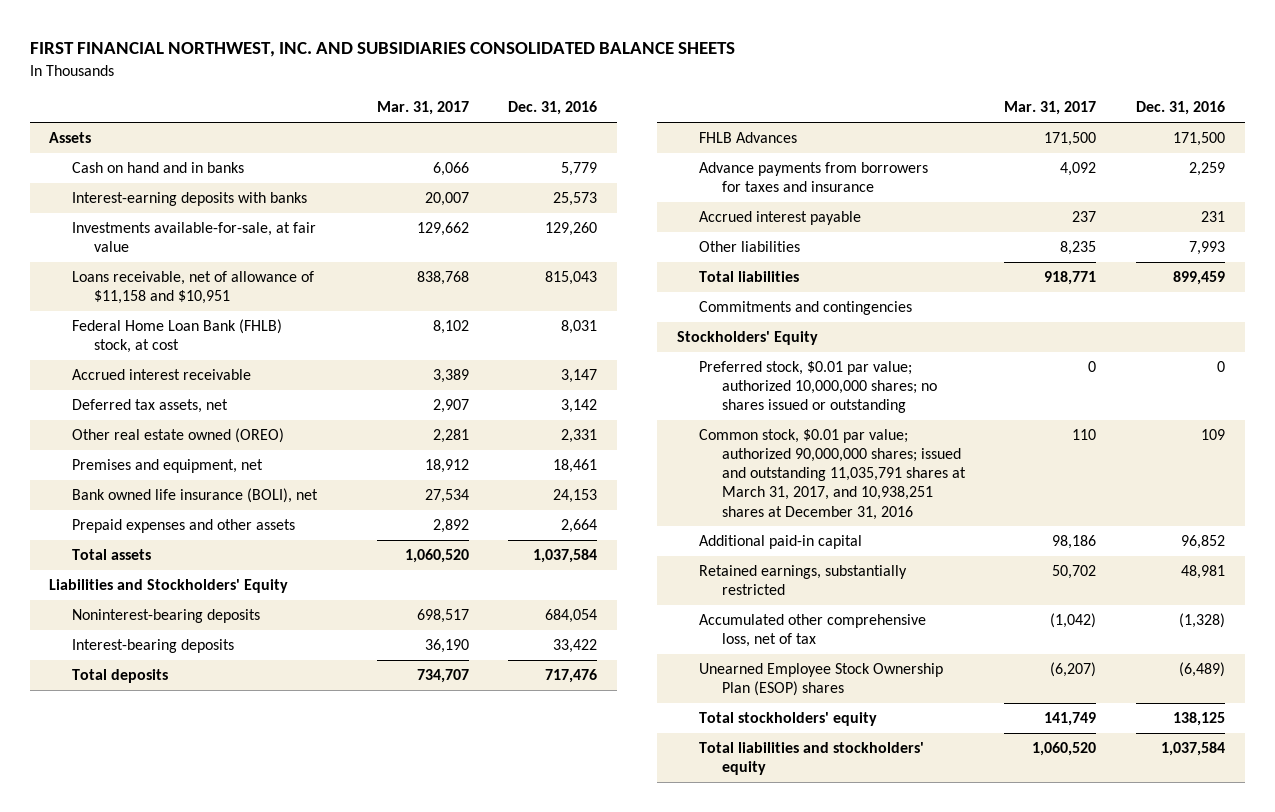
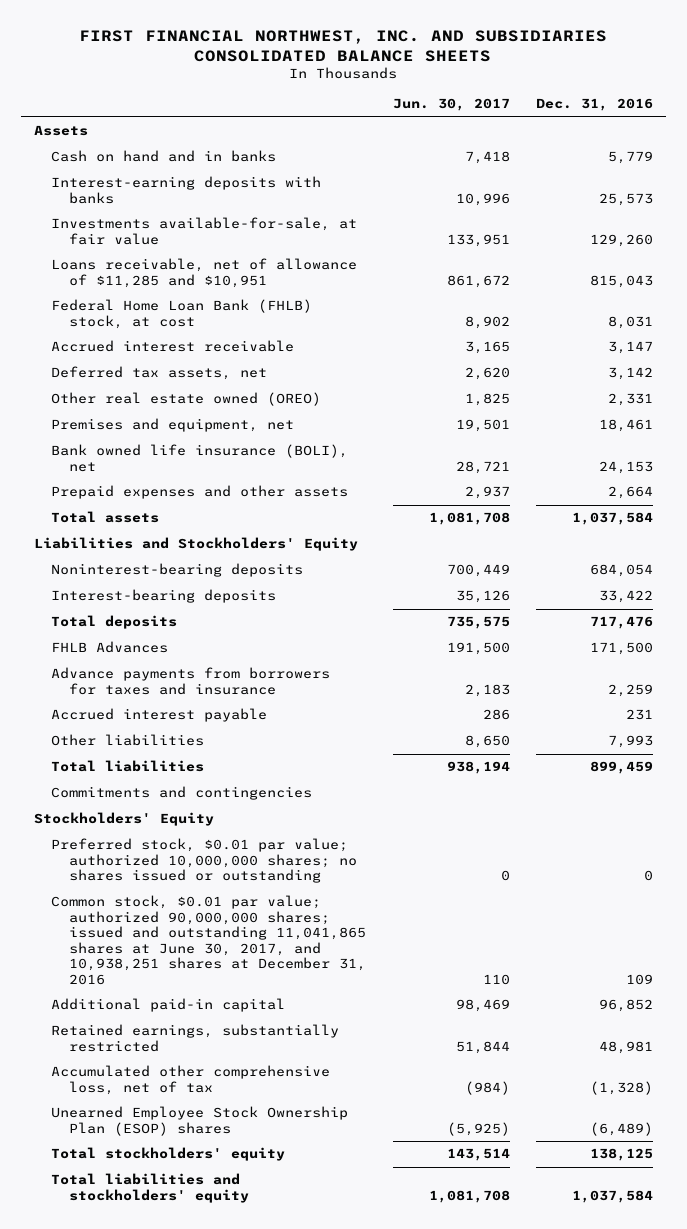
- | Mar. 31, 2017 | Dec. 31, 2016
+ | Jun. 30, 2017 | Dec. 31, 2016
- Loans receivable, net of allowance of $11,158 and $10,951 | 838,768 | 815,043
+ Loans receivable, net of allowance of $11,285 and $10,951 | 861,672 | 815,043
- Common stock, $0.01 par value; authorized 90,000,000 shares; issued and outstanding 11,035,791 shares at March 31, 2017, and 10,938,251 shares at December 31, 2016 | 110 | 109
+ Common stock, $0.01 par value; authorized 90,000,000 shares; issued and outstanding 11,041,865 shares at June 30, 2017, and 10,938,251 shares at December 31, 2016 | 110 | 109

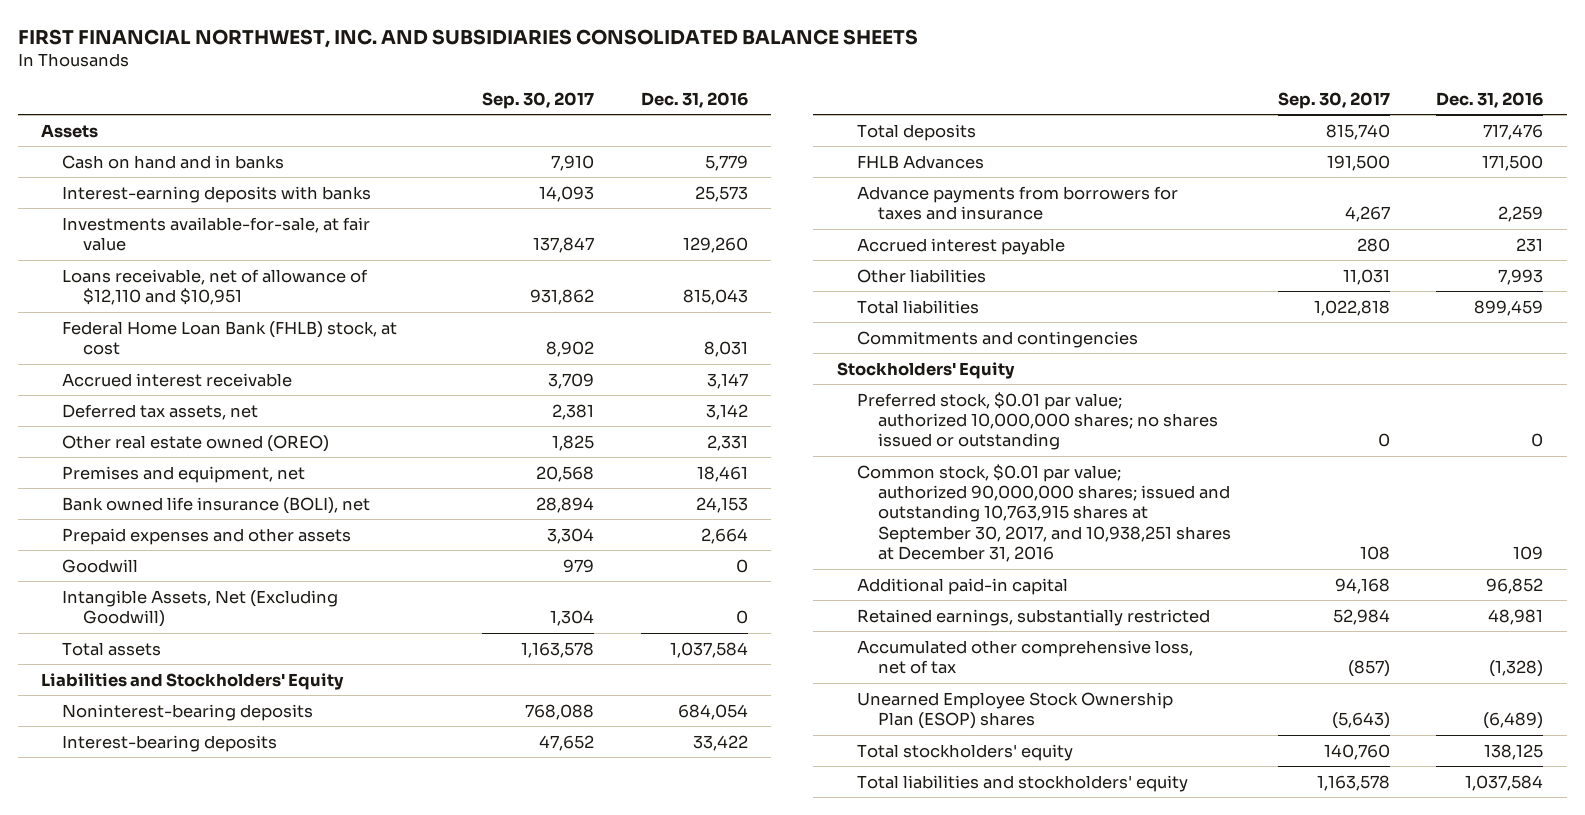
- | Jun. 30, 2017 | Dec. 31, 2016
+ | Sep. 30, 2017 | Dec. 31, 2016
- Loans receivable, net of allowance of $11,285 and $10,951 | 861,672 | 815,043
+ Loans receivable, net of allowance of $12,110 and $10,951 | 931,862 | 815,043
+ Goodwill | 979 | 0
+ Intangible Assets, Net (Excluding Goodwill) | 1,304 | 0
- Common stock, $0.01 par value; authorized 90,000,000 shares; issued and outstanding 11,041,865 shares at June 30, 2017, and 10,938,251 shares at December 31, 2016 | 110 | 109
+ Common stock, $0.01 par value; authorized 90,000,000 shares; issued and outstanding 10,763,915 shares at September 30, 2017, and 10,938,251 shares at December 31, 2016 | 108 | 109

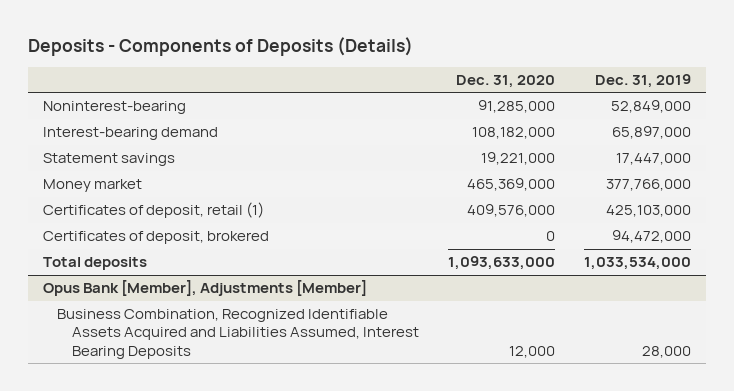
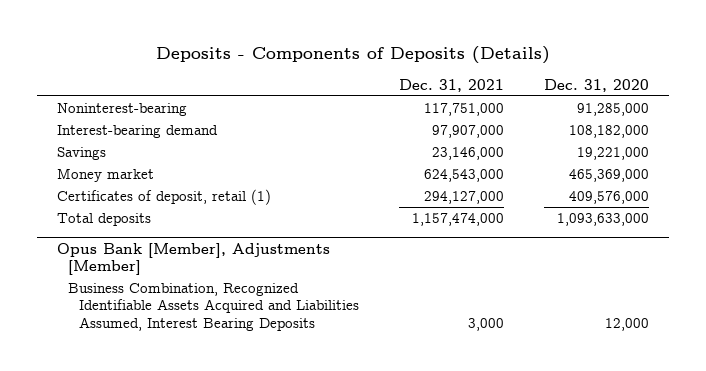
- | Dec. 31, 2020 | Dec. 31, 2019
+ | Dec. 31, 2021 | Dec. 31, 2020
- Statement savings | 19,221,000 | 17,447,000
+ Savings | 23,146,000 | 19,221,000
- Certificates of deposit, brokered | 0 | 94,472,000

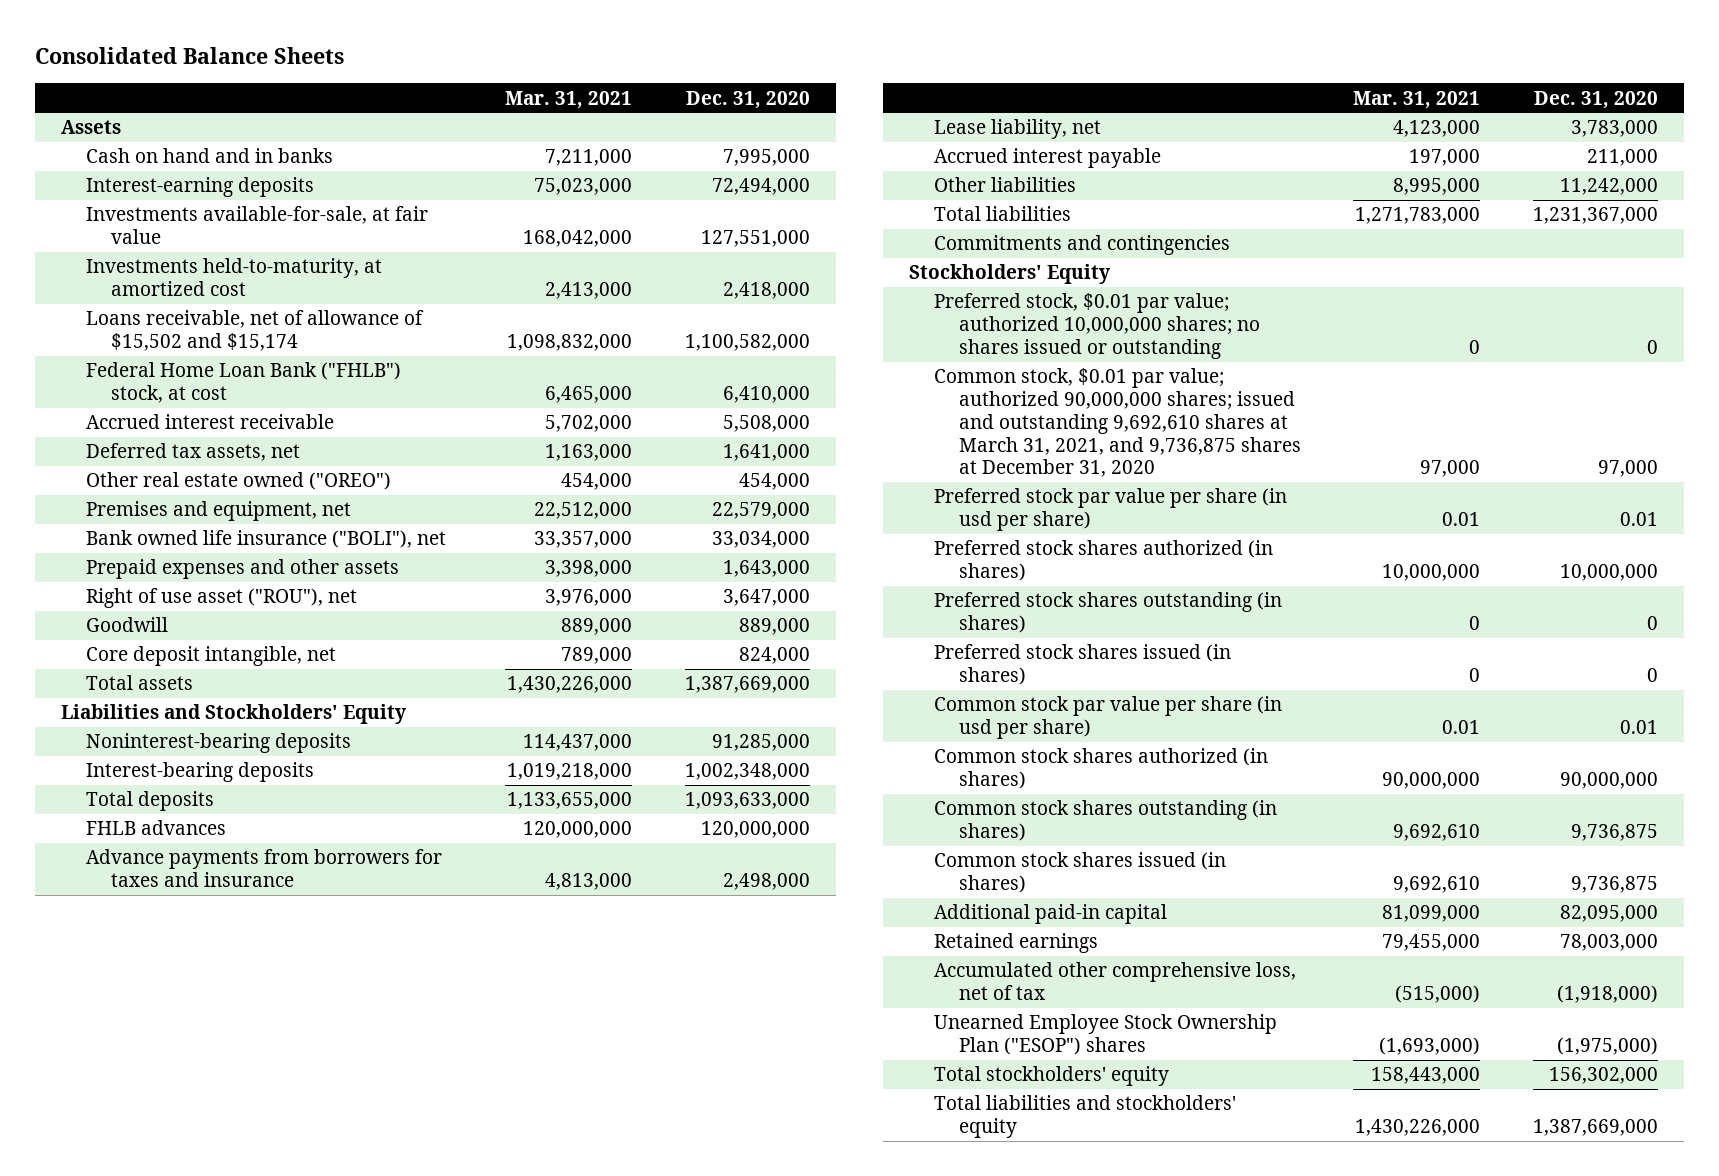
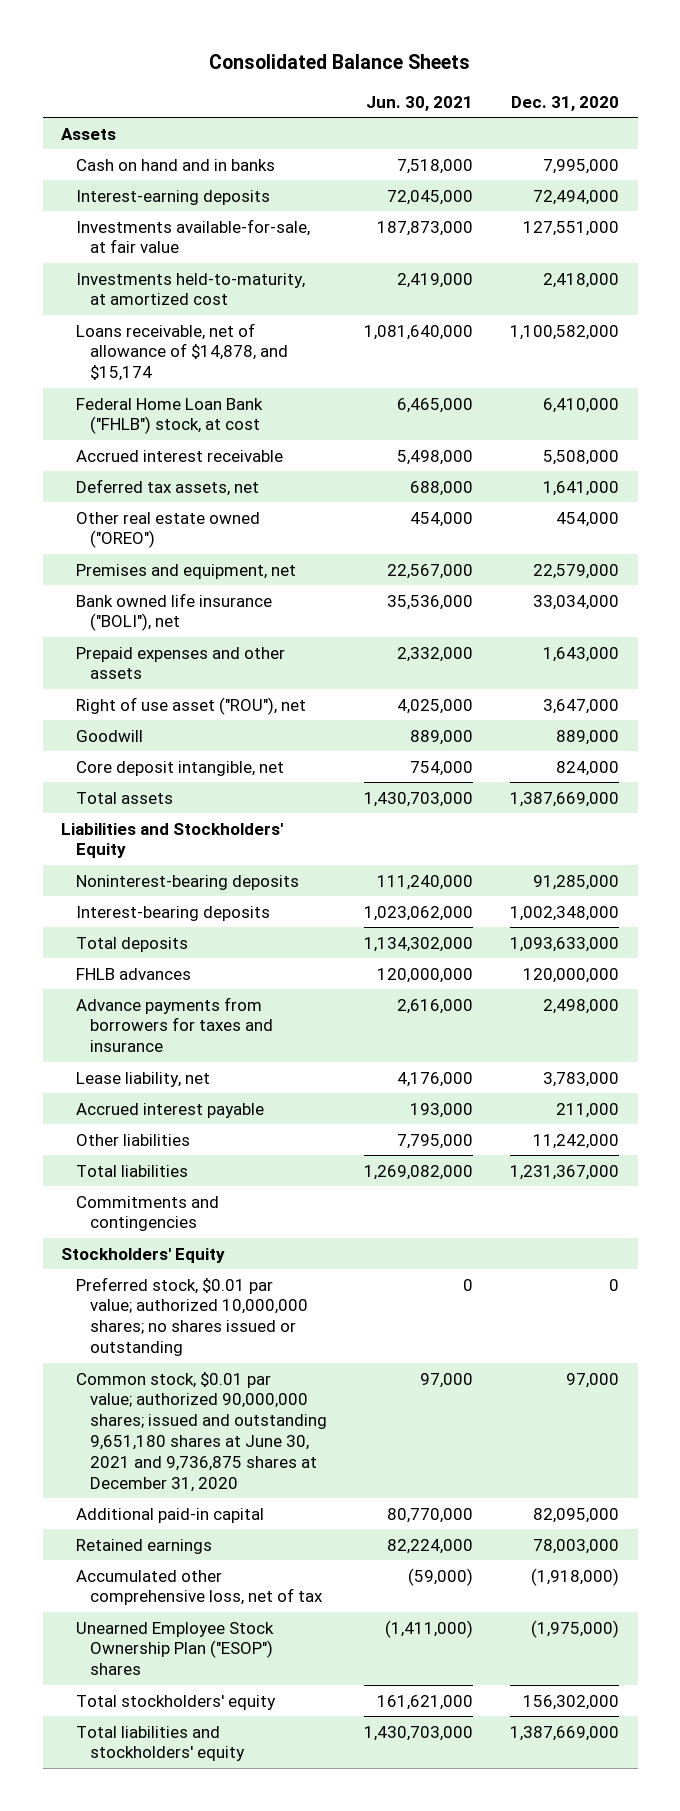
- | Mar. 31, 2021 | Dec. 31, 2020
+ | Jun. 30, 2021 | Dec. 31, 2020
- Loans receivable, net of allowance of $15,502 and $15,174 | 1,098,832,000 | 1,100,582,000
+ Loans receivable, net of allowance of $14,878, and $15,174 | 1,081,640,000 | 1,100,582,000
- Common stock, $0.01 par value; authorized 90,000,000 shares; issued and outstanding 9,692,610 shares at March 31, 2021, and 9,736,875 shares at December 31, 2020 | 97,000 | 97,000
- Preferred stock par value per share (in usd per share) | 0.01 | 0.01
- Preferred stock shares authorized (in shares) | 10,000,000 | 10,000,000
- Preferred stock shares outstanding (in shares) | 0 | 0
- Preferred stock shares issued (in shares) | 0 | 0
- Common stock par value per share (in usd per share) | 0.01 | 0.01
- Common stock shares authorized (in shares) | 90,000,000 | 90,000,000
- Common stock shares outstanding (in shares) | 9,692,610 | 9,736,875
- Common stock shares issued (in shares) | 9,692,610 | 9,736,875
+ Common stock, $0.01 par value; authorized 90,000,000 shares; issued and outstanding 9,651,180 shares at June 30, 2021 and 9,736,875 shares at December 31, 2020 | 97,000 | 97,000

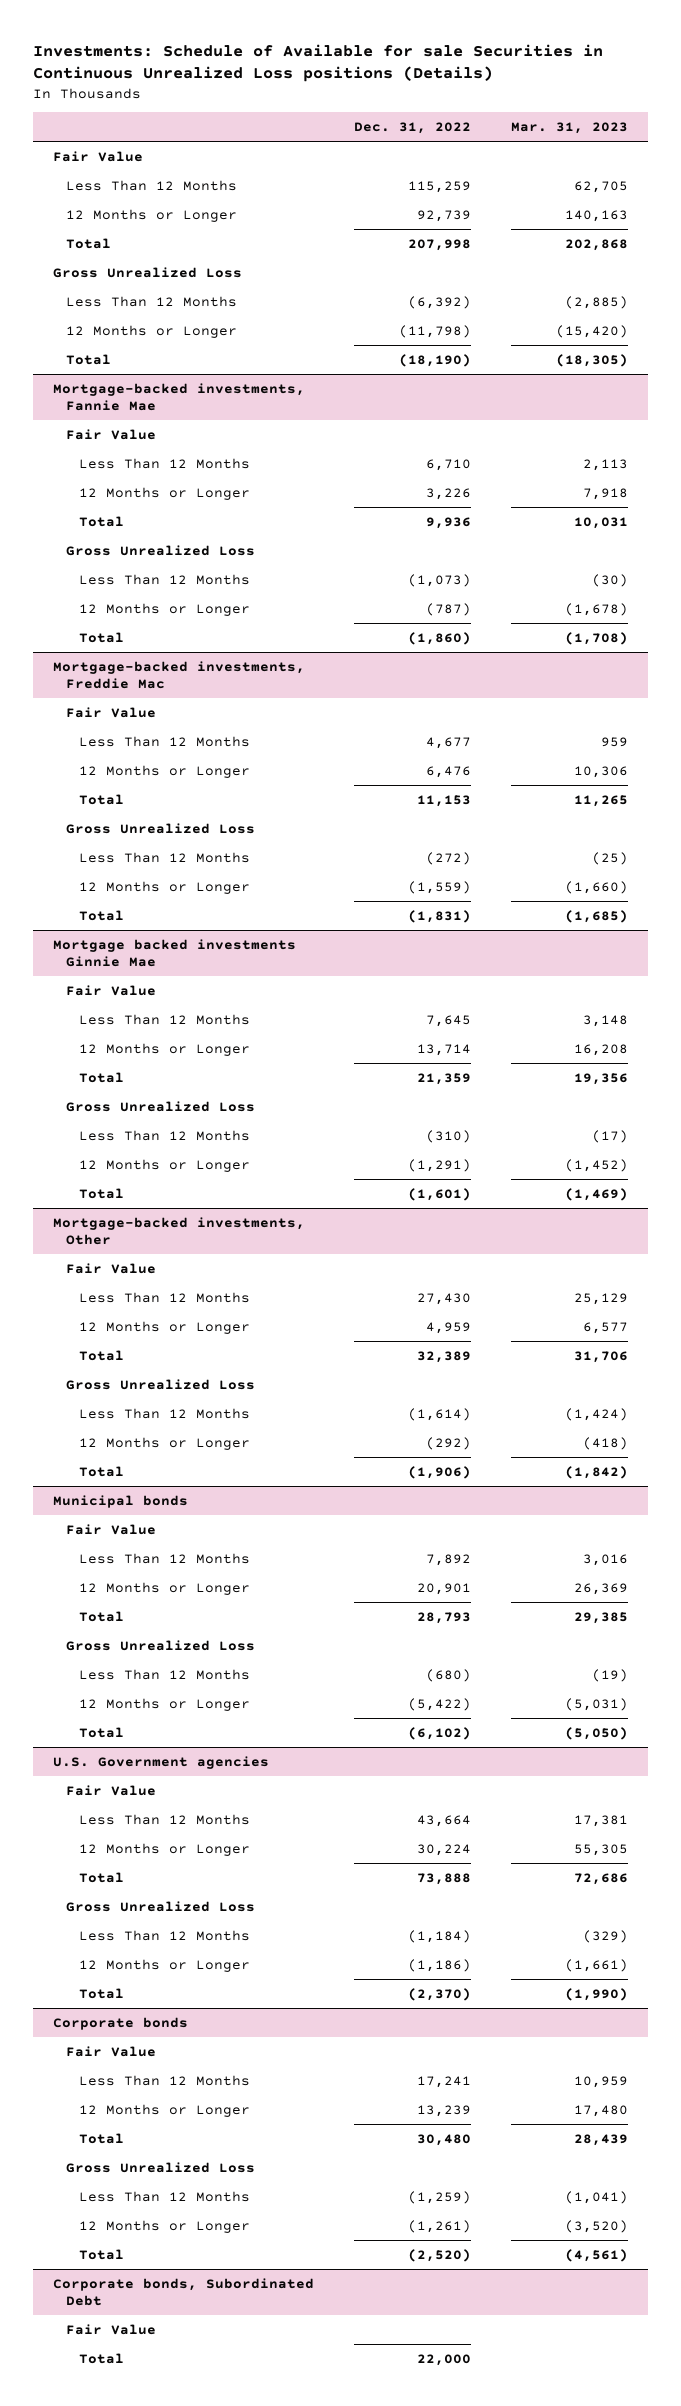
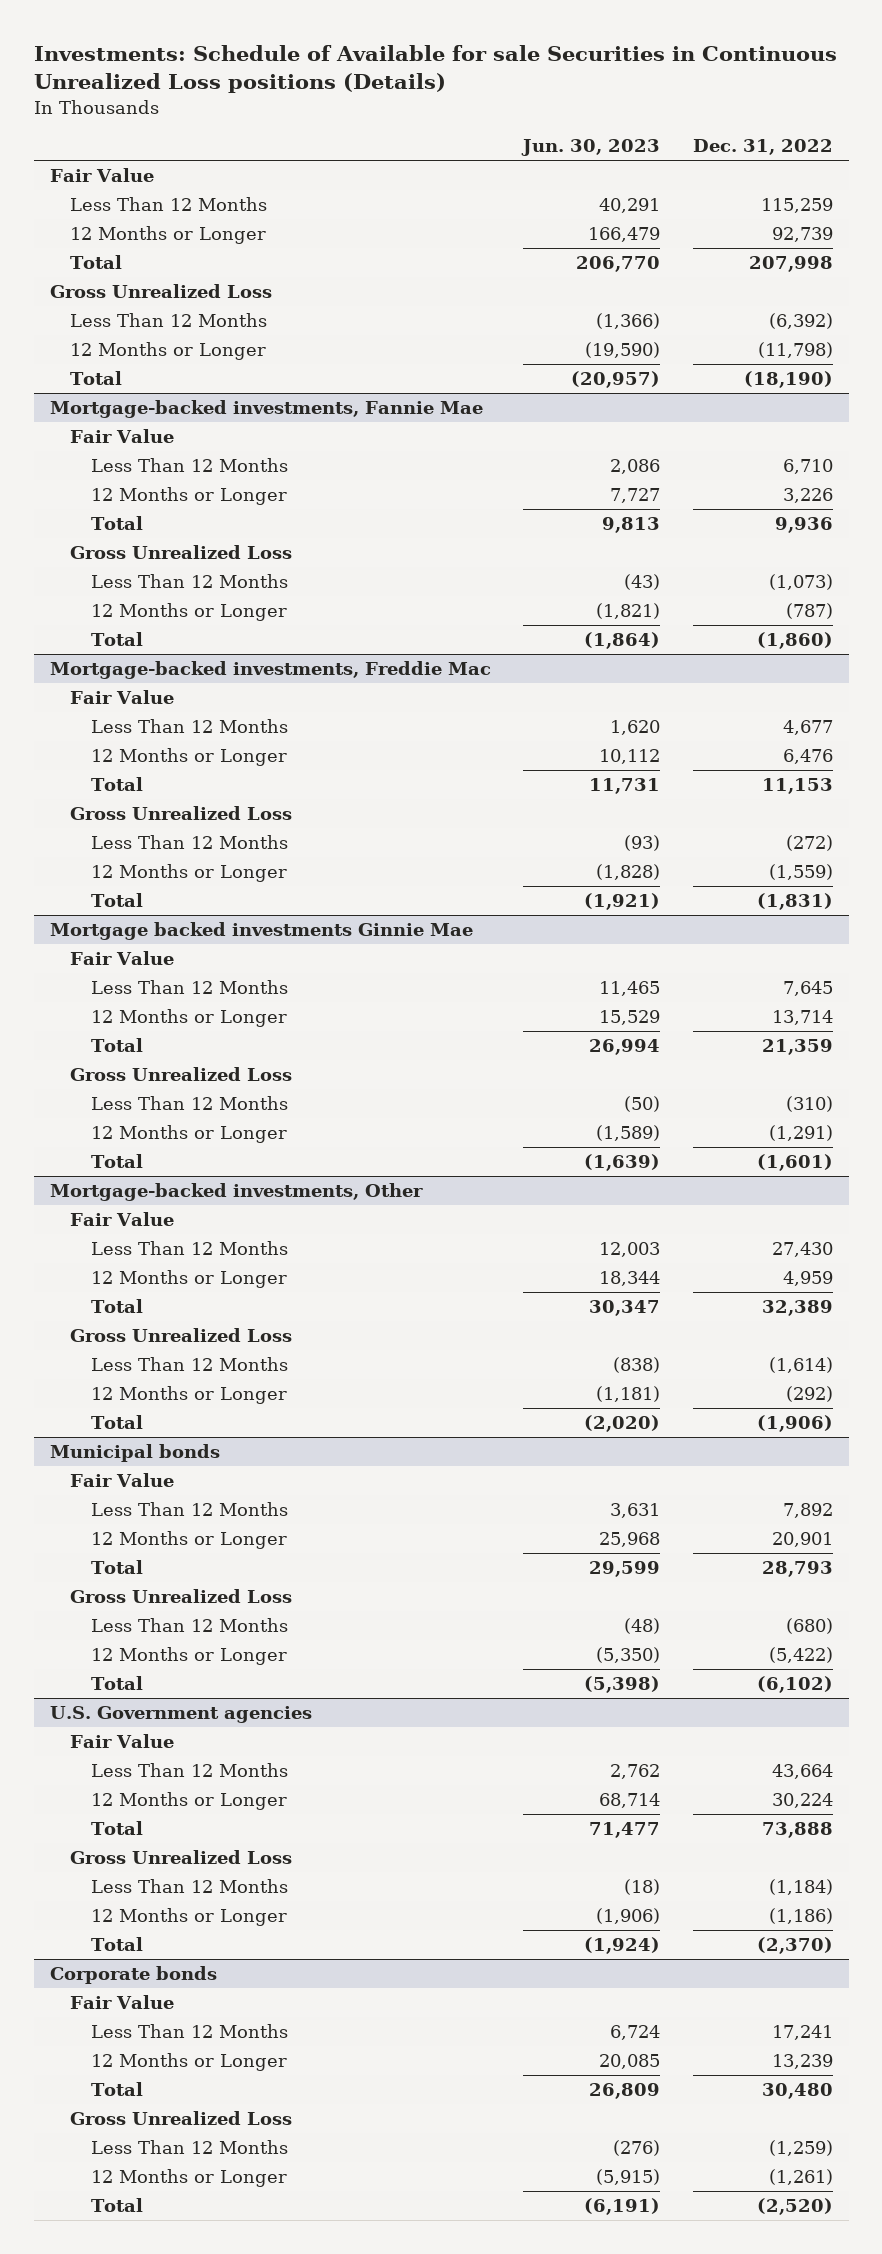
- | Dec. 31, 2022 | Mar. 31, 2023
+ | Jun. 30, 2023 | Dec. 31, 2022
- Corporate bonds, Subordinated Debt
- Fair Value
- Total | 22,000 |

